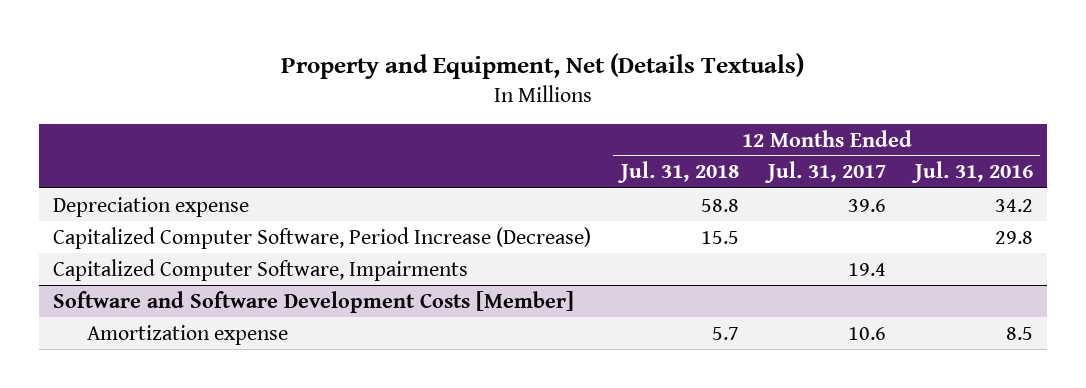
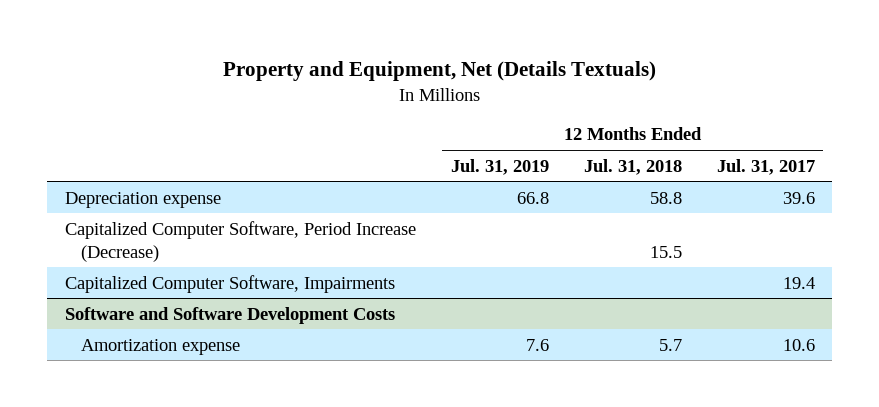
- | 12 Months Ended Jul. 31, 2018 | 12 Months Ended Jul. 31, 2017 | 12 Months Ended Jul. 31, 2016
+ | 12 Months Ended Jul. 31, 2019 | 12 Months Ended Jul. 31, 2018 | 12 Months Ended Jul. 31, 2017
- Software and Software Development Costs [Member]
+ Software and Software Development Costs

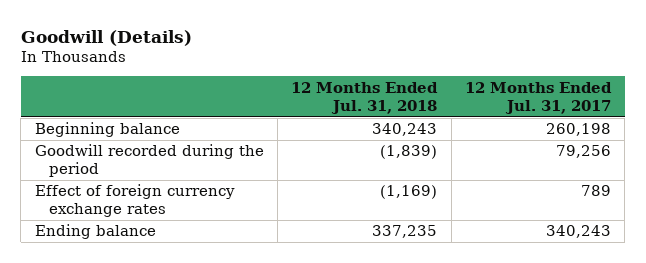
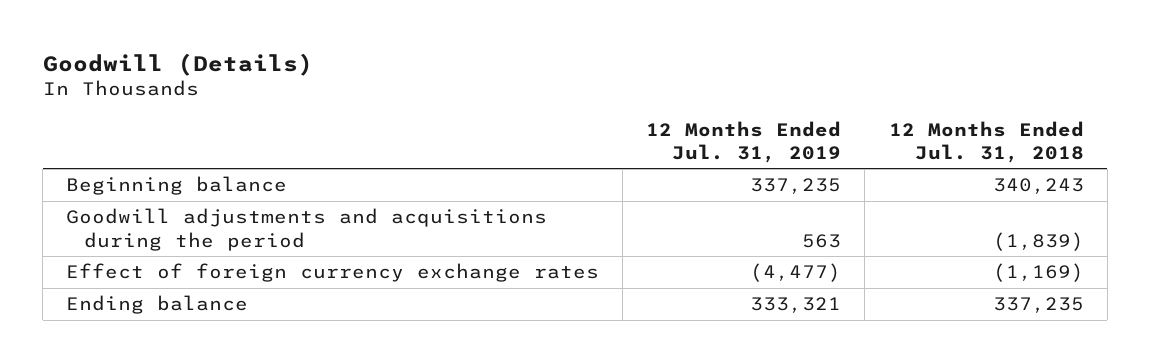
- | 12 Months Ended Jul. 31, 2018 | 12 Months Ended Jul. 31, 2017
+ | 12 Months Ended Jul. 31, 2019 | 12 Months Ended Jul. 31, 2018
- Goodwill recorded during the period | (1,839) | 79,256
+ Goodwill adjustments and acquisitions during the period | 563 | (1,839)

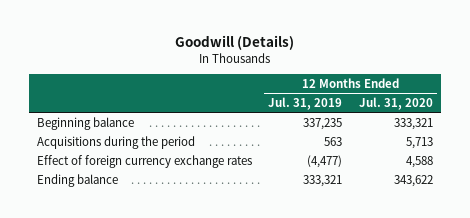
- | 12 Months Ended Jul. 31, 2019 | 12 Months Ended Jul. 31, 2018
+ | 12 Months Ended Jul. 31, 2019 | 12 Months Ended Jul. 31, 2020
- Goodwill adjustments and acquisitions during the period | 563 | (1,839)
+ Acquisitions during the period | 563 | 5,713

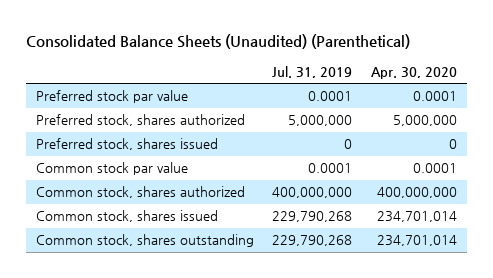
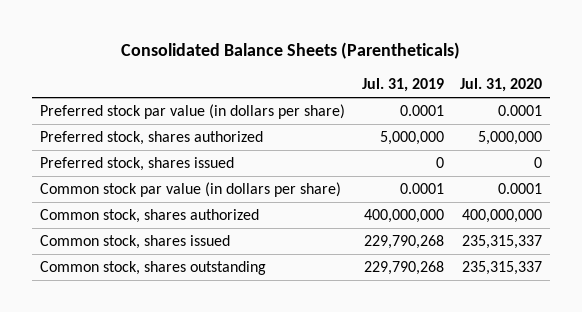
- Consolidated Balance Sheets (Unaudited) (Parenthetical)
+ Consolidated Balance Sheets (Parentheticals)
- | Jul. 31, 2019 | Apr. 30, 2020
+ | Jul. 31, 2019 | Jul. 31, 2020
- Preferred stock par value | 0.0001 | 0.0001
+ Preferred stock par value (in dollars per share) | 0.0001 | 0.0001
- Common stock par value | 0.0001 | 0.0001
+ Common stock par value (in dollars per share) | 0.0001 | 0.0001

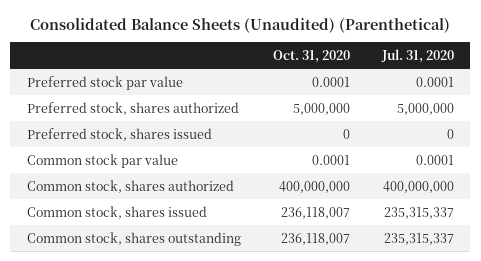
- Consolidated Balance Sheets (Parentheticals)
+ Consolidated Balance Sheets (Unaudited) (Parenthetical)
- | Jul. 31, 2019 | Jul. 31, 2020
+ | Oct. 31, 2020 | Jul. 31, 2020
- Preferred stock par value (in dollars per share) | 0.0001 | 0.0001
+ Preferred stock par value | 0.0001 | 0.0001
- Common stock par value (in dollars per share) | 0.0001 | 0.0001
+ Common stock par value | 0.0001 | 0.0001

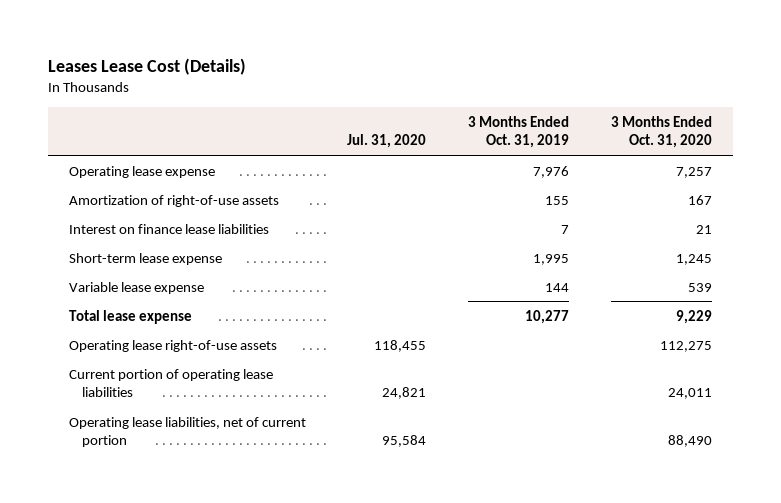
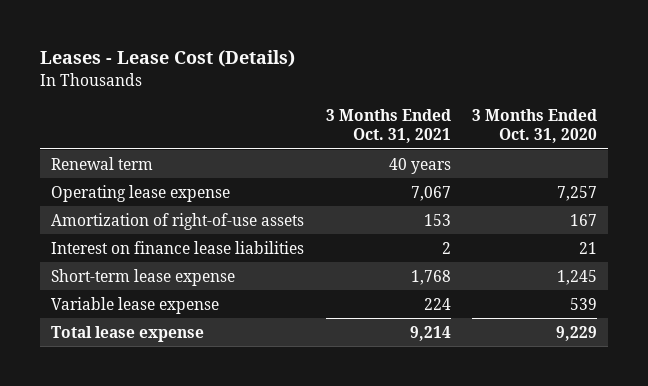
- Leases Lease Cost (Details)
+ Leases - Lease Cost (Details)
- | Jul. 31, 2020 | 3 Months Ended Oct. 31, 2019 | 3 Months Ended Oct. 31, 2020
+ | 3 Months Ended Oct. 31, 2021 | 3 Months Ended Oct. 31, 2020
+ Renewal term | 40 years |
- Operating lease right-of-use assets | 118,455 | | 112,275
- Current portion of operating lease liabilities | 24,821 | | 24,011
- Operating lease liabilities, net of current portion | 95,584 | | 88,490

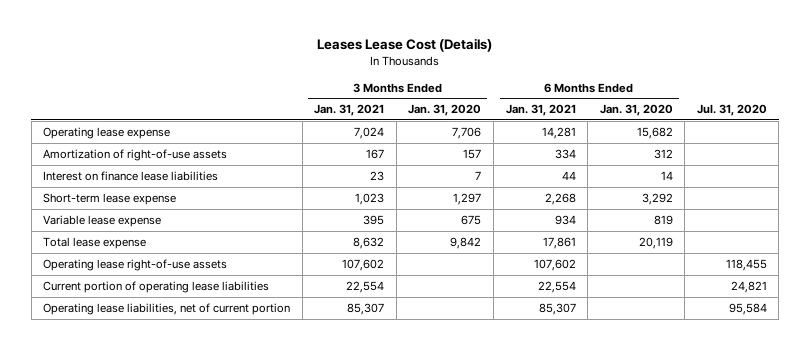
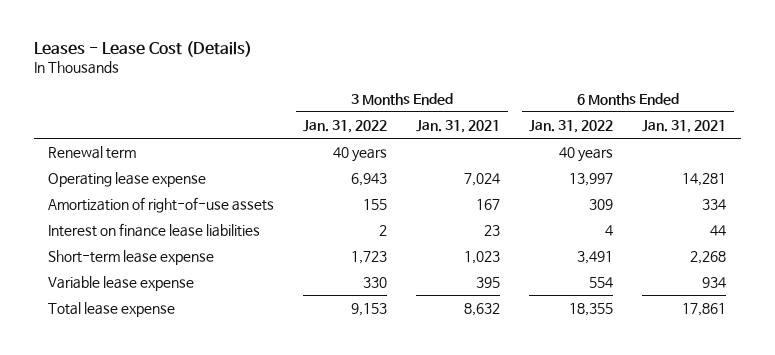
- Leases Lease Cost (Details)
+ Leases - Lease Cost (Details)
- | 3 Months Ended Jan. 31, 2021 | 3 Months Ended Jan. 31, 2020 | 6 Months Ended Jan. 31, 2021 | 6 Months Ended Jan. 31, 2020 | Jul. 31, 2020
+ | 3 Months Ended Jan. 31, 2022 | 3 Months Ended Jan. 31, 2021 | 6 Months Ended Jan. 31, 2022 | 6 Months Ended Jan. 31, 2021
+ Renewal term | 40 years | | 40 years |
- Operating lease right-of-use assets | 107,602 | | 107,602 | | 118,455
- Current portion of operating lease liabilities | 22,554 | | 22,554 | | 24,821
- Operating lease liabilities, net of current portion | 85,307 | | 85,307 | | 95,584

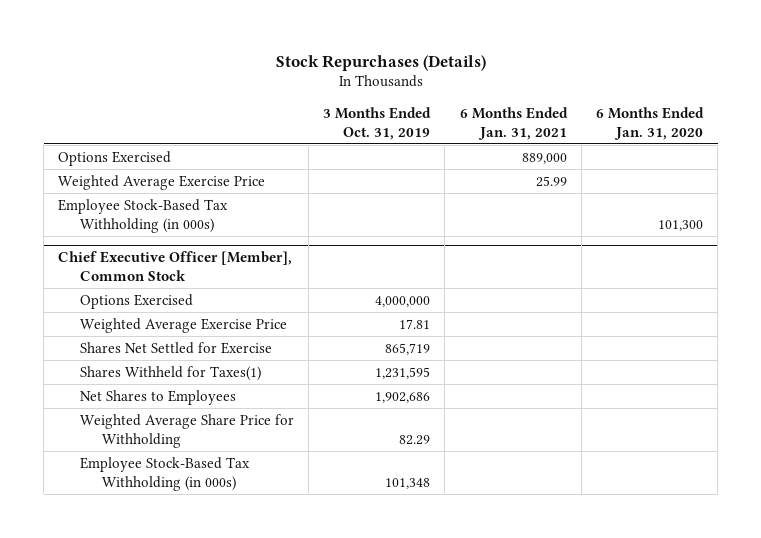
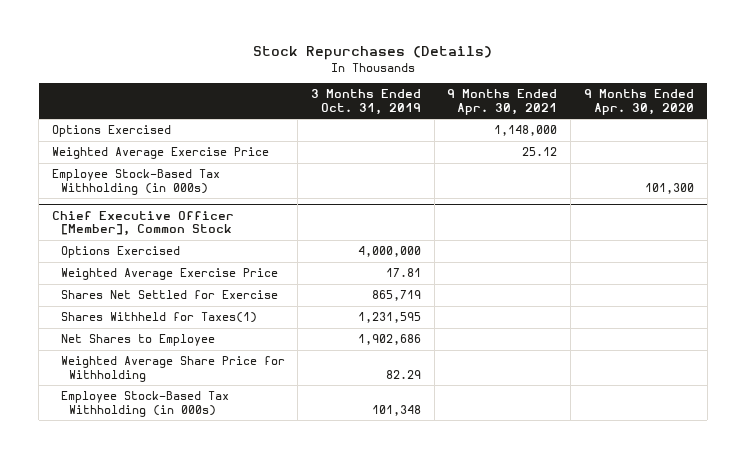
- | 3 Months Ended Oct. 31, 2019 | 6 Months Ended Jan. 31, 2021 | 6 Months Ended Jan. 31, 2020
+ | 3 Months Ended Oct. 31, 2019 | 9 Months Ended Apr. 30, 2021 | 9 Months Ended Apr. 30, 2020
@ Chief Executive Officer [Member], Common Stock
- Net Shares to Employees | 1,902,686 | |
+ Net Shares to Employee | 1,902,686 | |

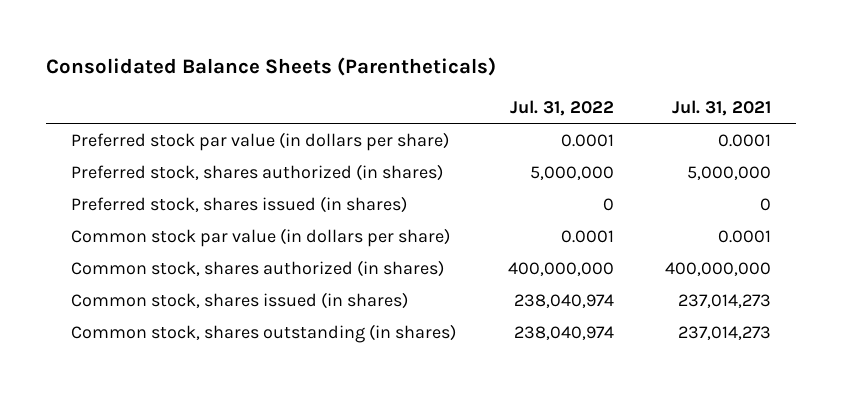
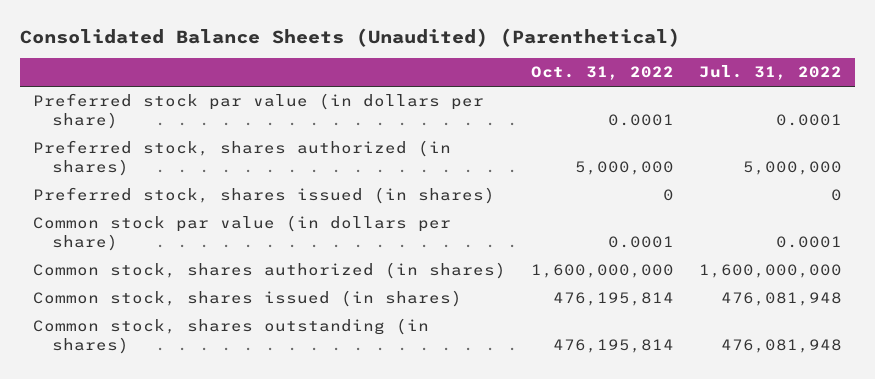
- Consolidated Balance Sheets (Parentheticals)
+ Consolidated Balance Sheets (Unaudited) (Parenthetical)
- | Jul. 31, 2022 | Jul. 31, 2021
+ | Oct. 31, 2022 | Jul. 31, 2022
- Common stock, shares authorized (in shares) | 400,000,000 | 400,000,000
- Common stock, shares issued (in shares) | 238,040,974 | 237,014,273
- Common stock, shares outstanding (in shares) | 238,040,974 | 237,014,273
+ Common stock, shares authorized (in shares) | 1,600,000,000 | 1,600,000,000
+ Common stock, shares issued (in shares) | 476,195,814 | 476,081,948
+ Common stock, shares outstanding (in shares) | 476,195,814 | 476,081,948

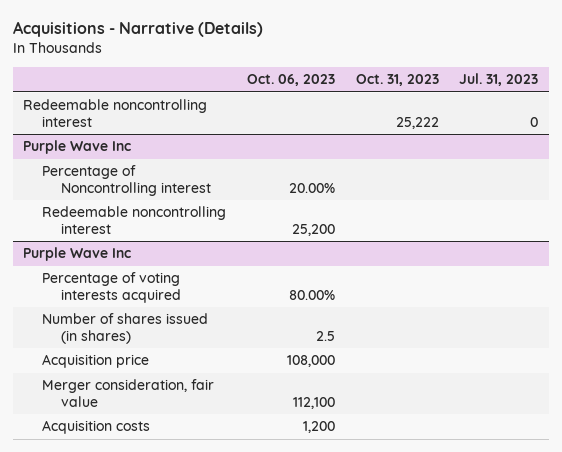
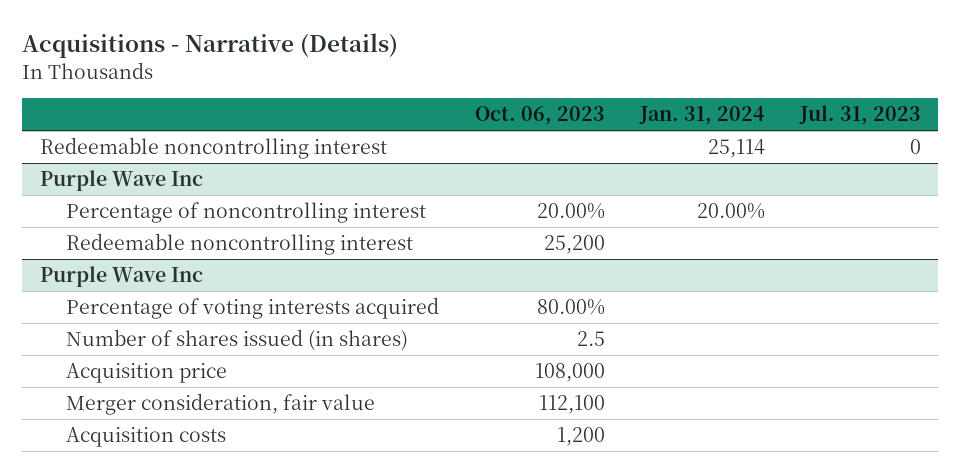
- | Oct. 06, 2023 | Oct. 31, 2023 | Jul. 31, 2023
+ | Oct. 06, 2023 | Jan. 31, 2024 | Jul. 31, 2023
@ Purple Wave Inc
- Percentage of Noncontrolling interest | 20.00% | |
+ Percentage of noncontrolling interest | 20.00% | 20.00% |

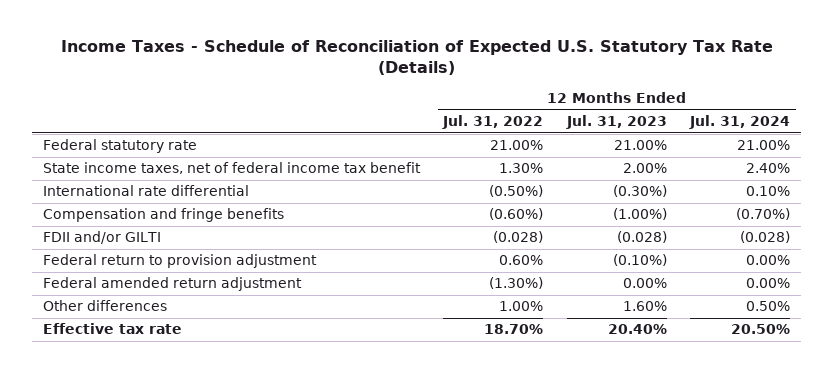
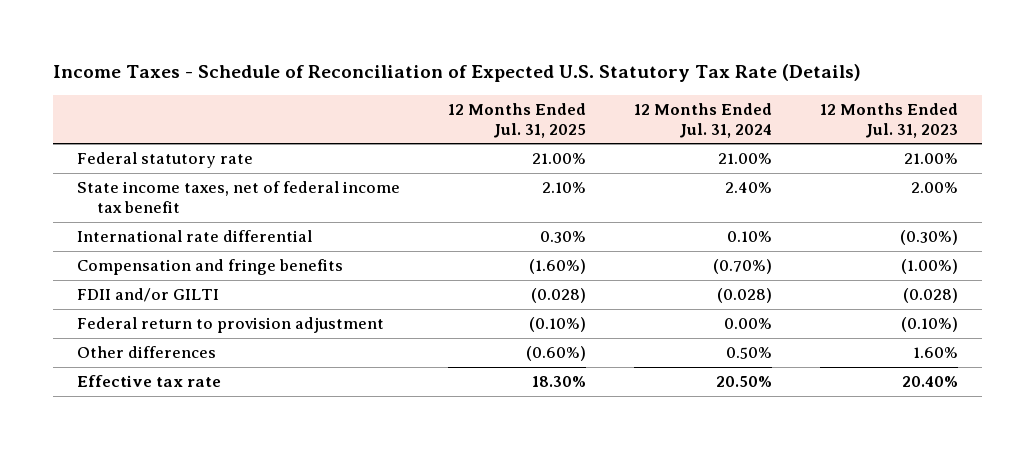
- | 12 Months Ended Jul. 31, 2022 | 12 Months Ended Jul. 31, 2023 | 12 Months Ended Jul. 31, 2024
+ | 12 Months Ended Jul. 31, 2025 | 12 Months Ended Jul. 31, 2024 | 12 Months Ended Jul. 31, 2023
- Federal amended return adjustment | (1.30%) | 0.00% | 0.00%

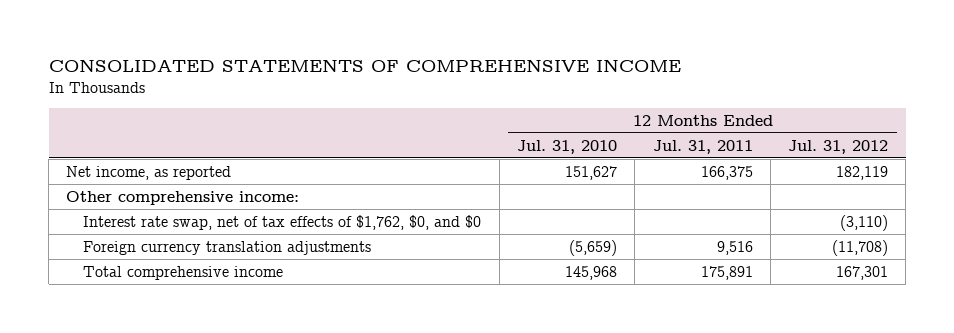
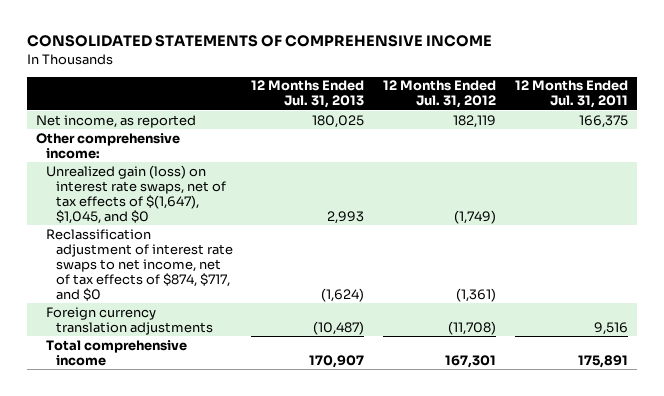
- | 12 Months Ended Jul. 31, 2010 | 12 Months Ended Jul. 31, 2011 | 12 Months Ended Jul. 31, 2012
+ | 12 Months Ended Jul. 31, 2013 | 12 Months Ended Jul. 31, 2012 | 12 Months Ended Jul. 31, 2011
- Interest rate swap, net of tax effects of $1,762, $0, and $0 | | | (3,110)
+ Unrealized gain (loss) on interest rate swaps, net of tax effects of $(1,647), $1,045, and $0 | 2,993 | (1,749) |
+ Reclassification adjustment of interest rate swaps to net income, net of tax effects of $874, $717, and $0 | (1,624) | (1,361) |

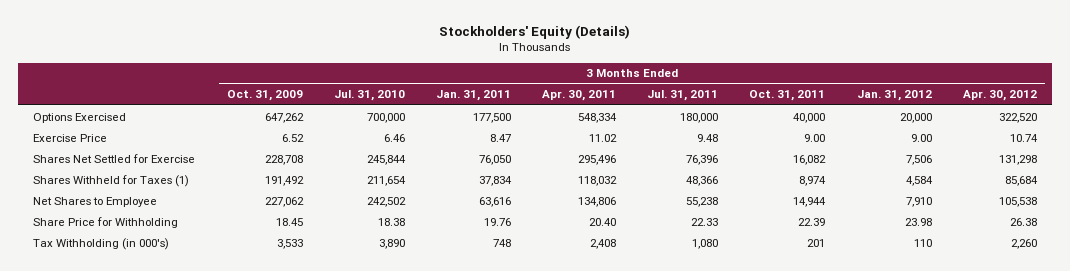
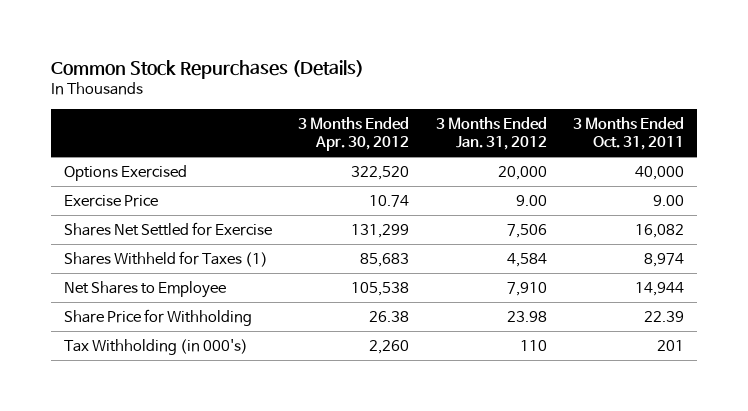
- Stockholders' Equity (Details)
+ Common Stock Repurchases (Details)
- | 3 Months Ended Oct. 31, 2009 | 3 Months Ended Jul. 31, 2010 | 3 Months Ended Jan. 31, 2011 | 3 Months Ended Apr. 30, 2011 | 3 Months Ended Jul. 31, 2011 | 3 Months Ended Oct. 31, 2011 | 3 Months Ended Jan. 31, 2012 | 3 Months Ended Apr. 30, 2012
+ | 3 Months Ended Apr. 30, 2012 | 3 Months Ended Jan. 31, 2012 | 3 Months Ended Oct. 31, 2011
- Shares Net Settled for Exercise | 228,708 | 245,844 | 76,050 | 295,496 | 76,396 | 16,082 | 7,506 | 131,298
- Shares Withheld for Taxes (1) | 191,492 | 211,654 | 37,834 | 118,032 | 48,366 | 8,974 | 4,584 | 85,684
+ Shares Net Settled for Exercise | 131,299 | 7,506 | 16,082
+ Shares Withheld for Taxes (1) | 85,683 | 4,584 | 8,974

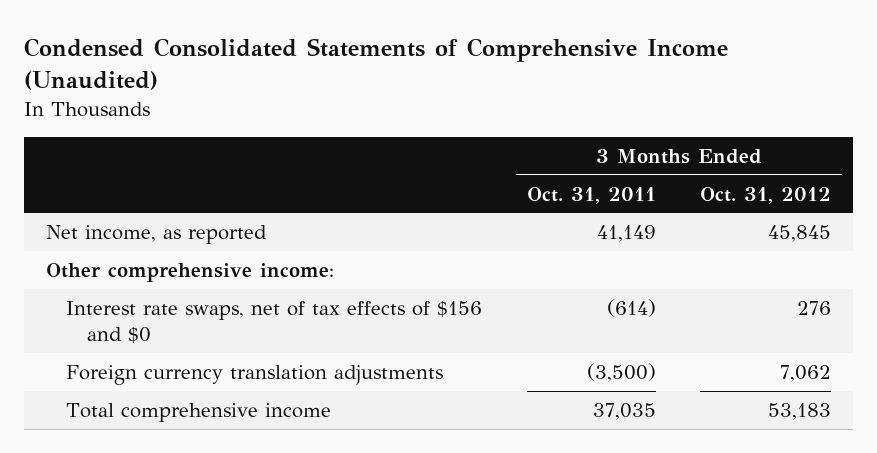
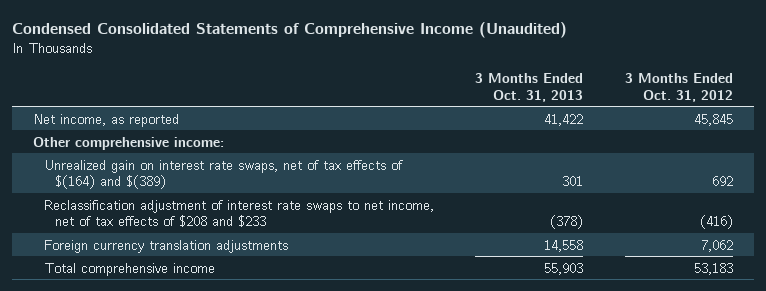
- | 3 Months Ended Oct. 31, 2011 | 3 Months Ended Oct. 31, 2012
+ | 3 Months Ended Oct. 31, 2013 | 3 Months Ended Oct. 31, 2012
- Interest rate swaps, net of tax effects of $156 and $0 | (614) | 276
+ Unrealized gain on interest rate swaps, net of tax effects of $(164) and $(389) | 301 | 692
+ Reclassification adjustment of interest rate swaps to net income, net of tax effects of $208 and $233 | (378) | (416)

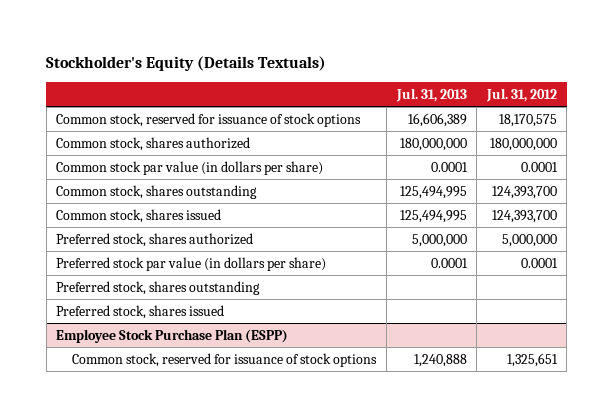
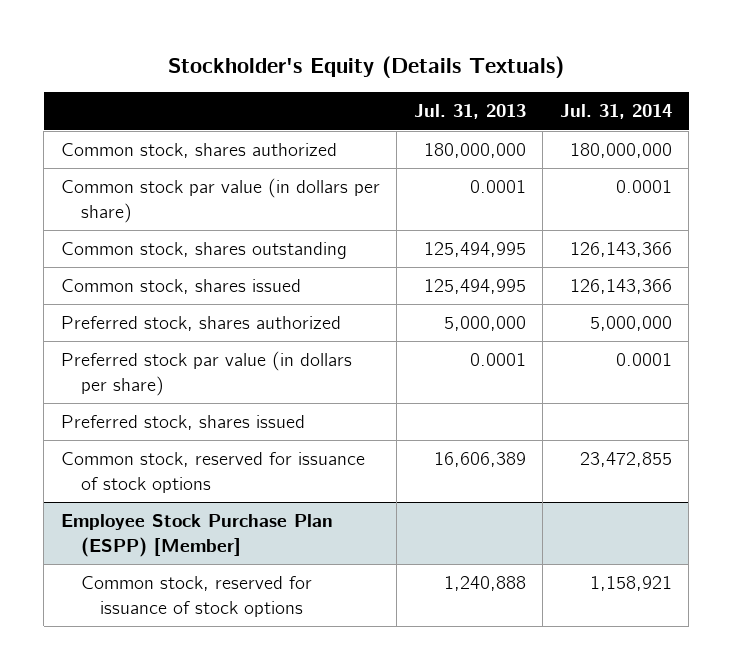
- | Jul. 31, 2013 | Jul. 31, 2012
+ | Jul. 31, 2013 | Jul. 31, 2014
- Preferred stock, shares outstanding
- Employee Stock Purchase Plan (ESPP)
moved down: Common stock, reserved for issuance of stock options | 16,606,389 | 23,472,855
+ Employee Stock Purchase Plan (ESPP) [Member]

